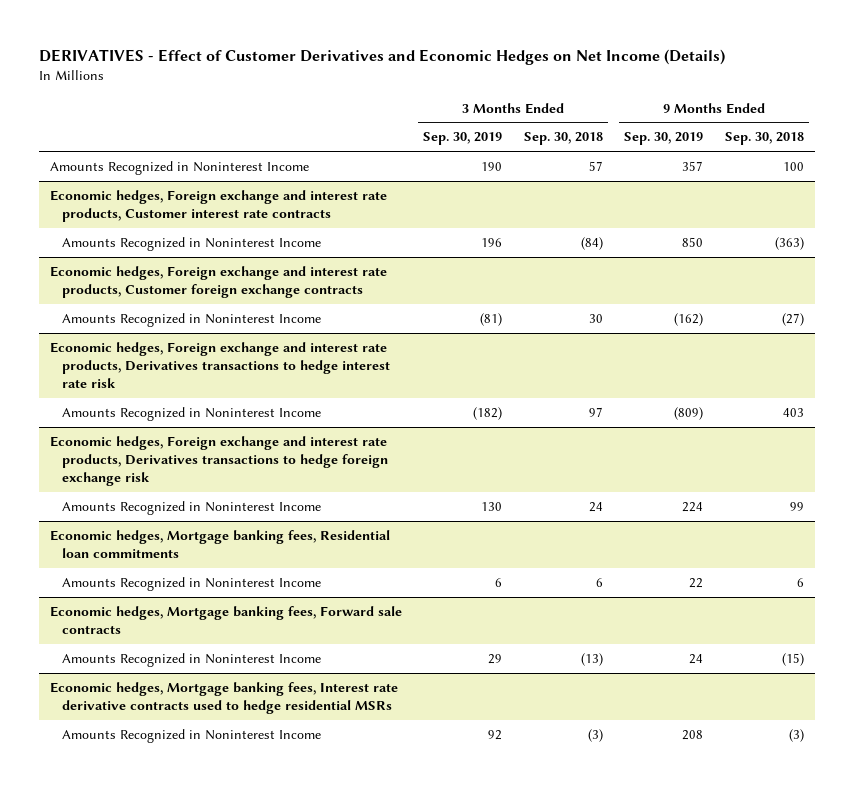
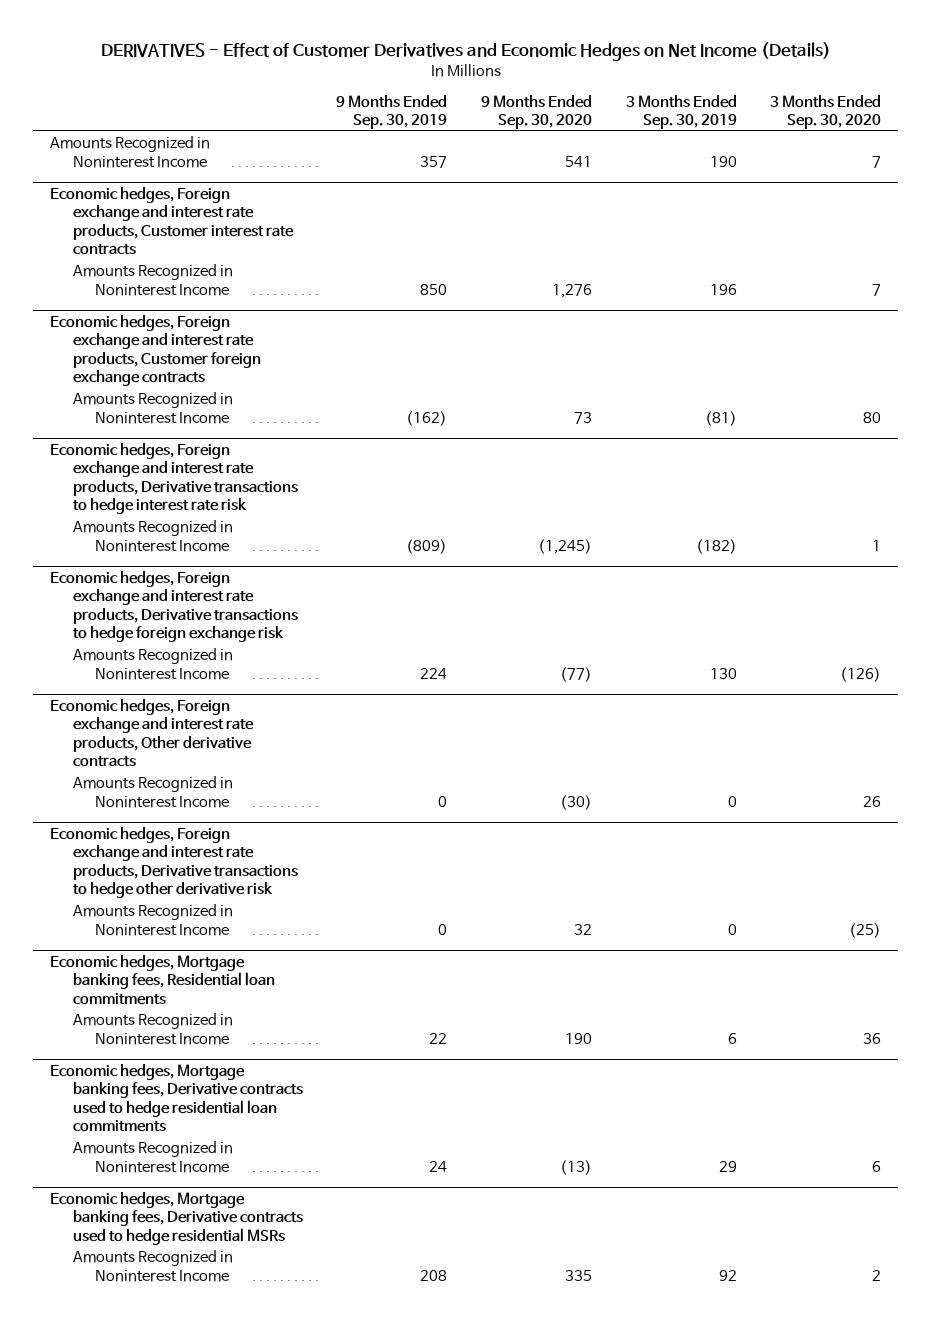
- | 3 Months Ended Sep. 30, 2019 | 3 Months Ended Sep. 30, 2018 | 9 Months Ended Sep. 30, 2019 | 9 Months Ended Sep. 30, 2018
+ | 9 Months Ended Sep. 30, 2019 | 9 Months Ended Sep. 30, 2020 | 3 Months Ended Sep. 30, 2019 | 3 Months Ended Sep. 30, 2020
- Economic hedges, Foreign exchange and interest rate products, Derivatives transactions to hedge interest rate risk
+ Economic hedges, Foreign exchange and interest rate products, Derivative transactions to hedge interest rate risk
- Economic hedges, Foreign exchange and interest rate products, Derivatives transactions to hedge foreign exchange risk
+ Economic hedges, Foreign exchange and interest rate products, Derivative transactions to hedge foreign exchange risk
+ Economic hedges, Foreign exchange and interest rate products, Other derivative contracts
+ Amounts Recognized in Noninterest Income | 0 | (30) | 0 | 26
+ Economic hedges, Foreign exchange and interest rate products, Derivative transactions to hedge other derivative risk
+ Amounts Recognized in Noninterest Income | 0 | 32 | 0 | (25)
- Economic hedges, Mortgage banking fees, Forward sale contracts
+ Economic hedges, Mortgage banking fees, Derivative contracts used to hedge residential loan commitments
- Economic hedges, Mortgage banking fees, Interest rate derivative contracts used to hedge residential MSRs
+ Economic hedges, Mortgage banking fees, Derivative contracts used to hedge residential MSRs

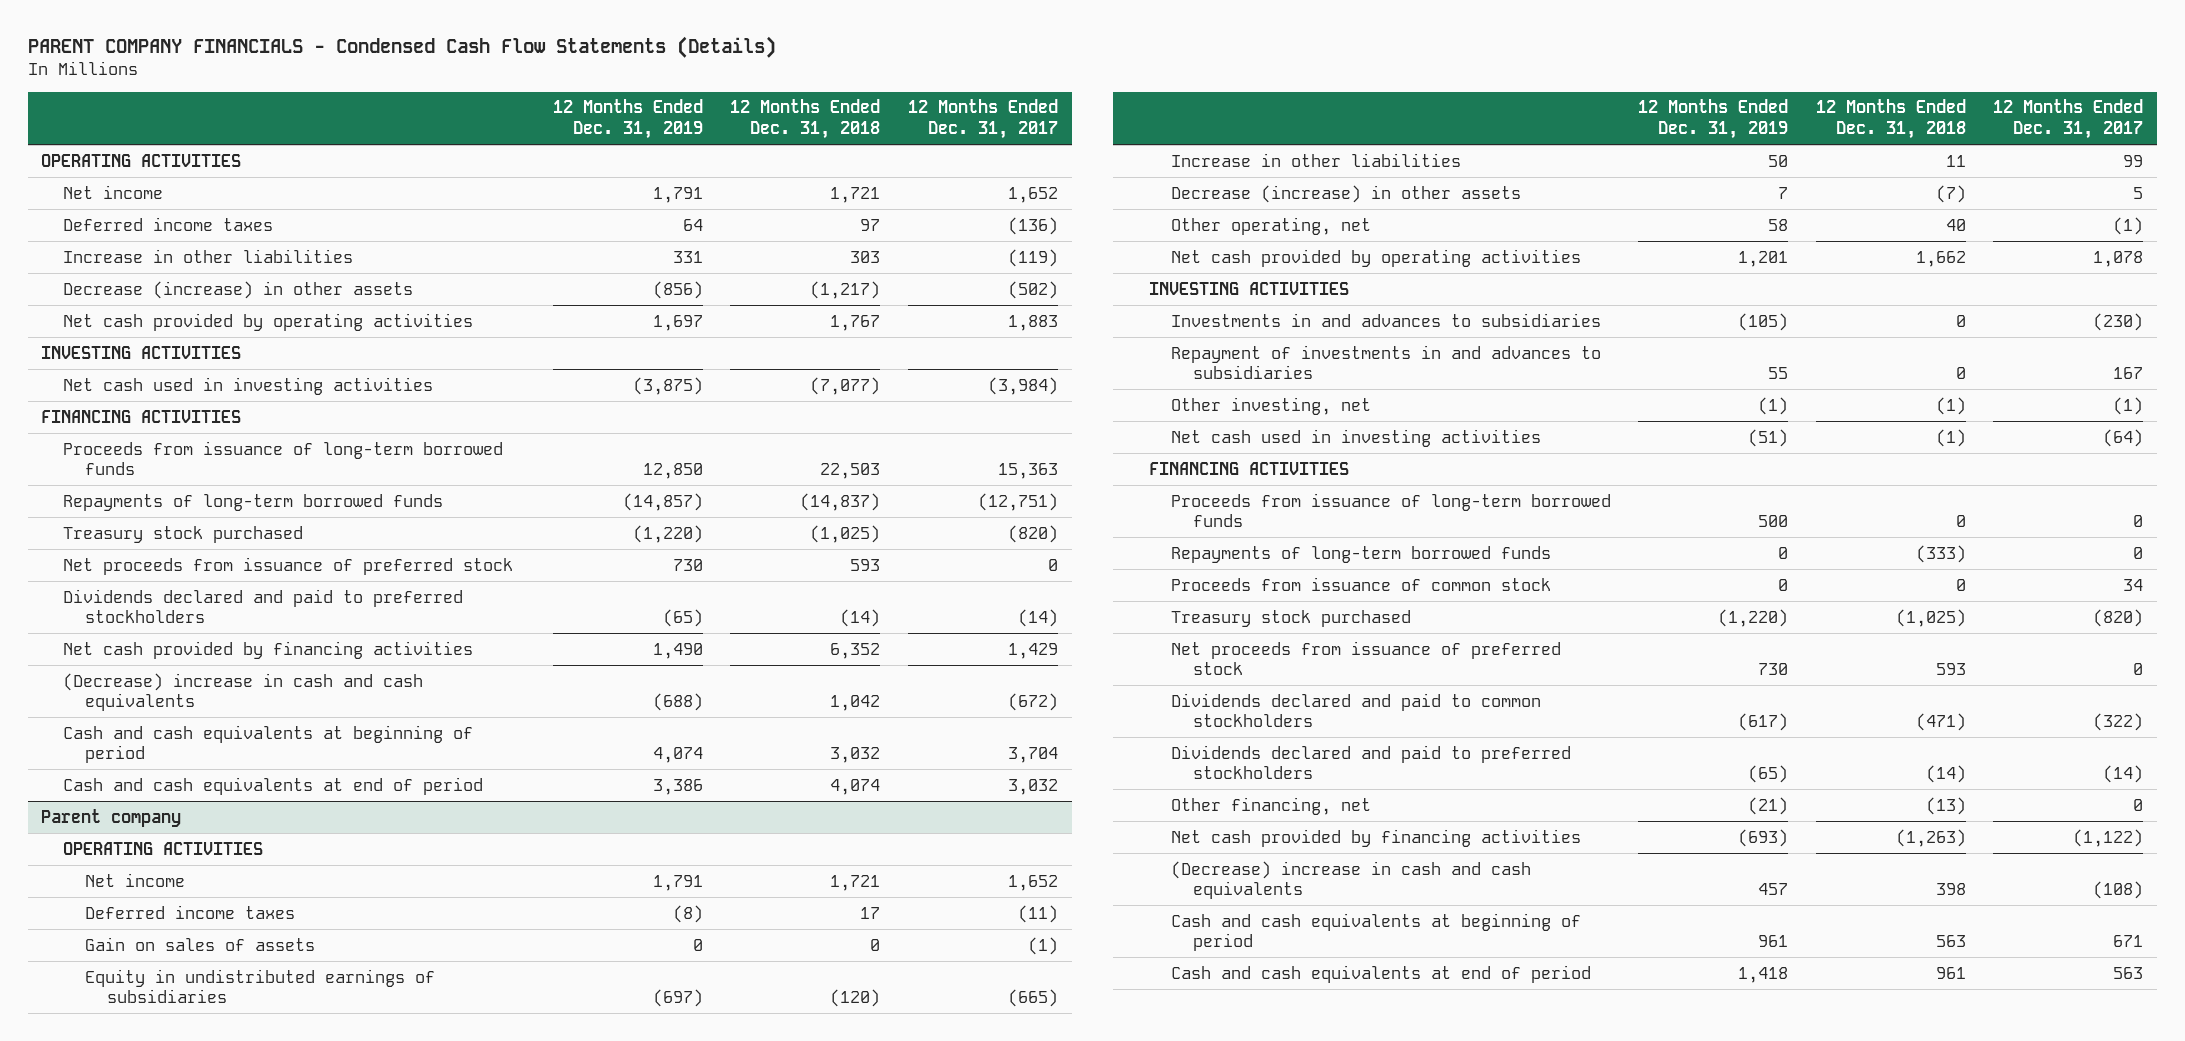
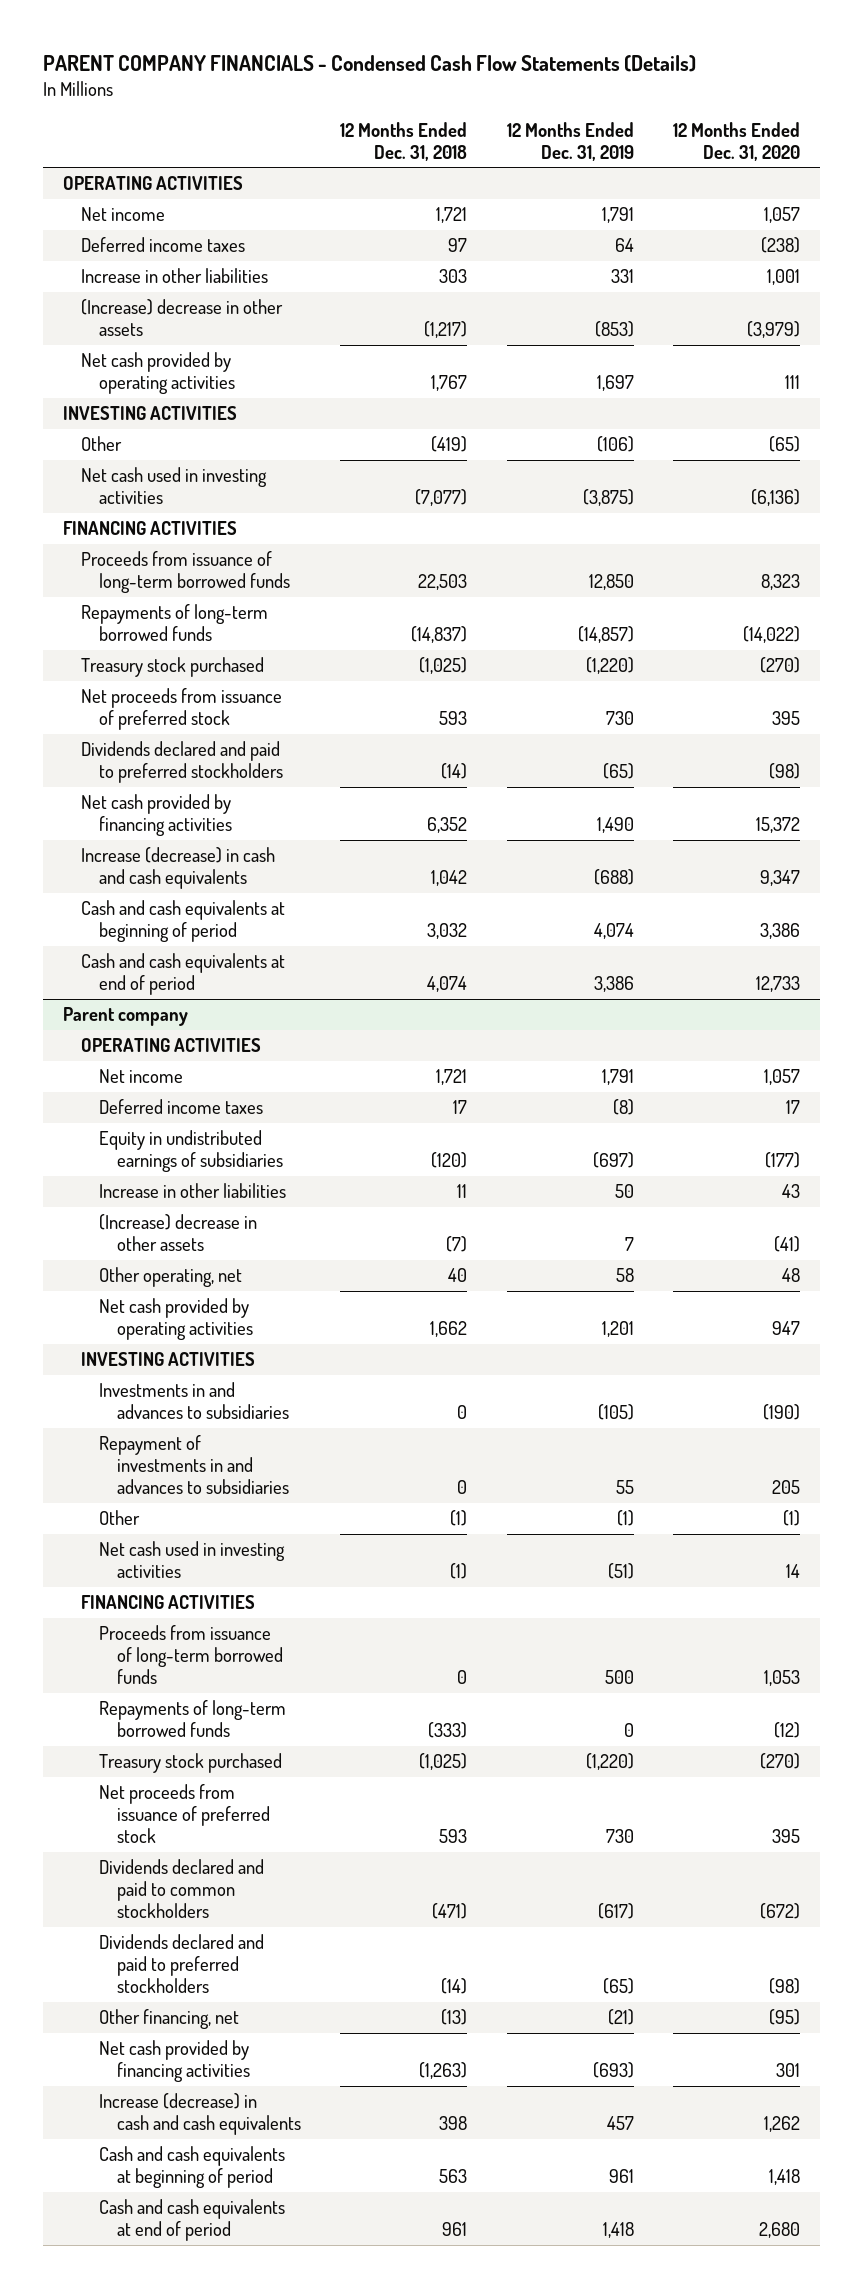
- | 12 Months Ended Dec. 31, 2019 | 12 Months Ended Dec. 31, 2018 | 12 Months Ended Dec. 31, 2017
+ | 12 Months Ended Dec. 31, 2018 | 12 Months Ended Dec. 31, 2019 | 12 Months Ended Dec. 31, 2020
- Decrease (increase) in other assets | (856) | (1,217) | (502)
+ (Increase) decrease in other assets | (1,217) | (853) | (3,979)
+ Other | (419) | (106) | (65)
- (Decrease) increase in cash and cash equivalents | (688) | 1,042 | (672)
+ Increase (decrease) in cash and cash equivalents | 1,042 | (688) | 9,347
@ Parent company
- Gain on sales of assets | 0 | 0 | (1)
- Decrease (increase) in other assets | 7 | (7) | 5
+ (Increase) decrease in other assets | (7) | 7 | (41)
- Other investing, net | (1) | (1) | (1)
+ Other | (1) | (1) | (1)
- Proceeds from issuance of common stock | 0 | 0 | 34
- (Decrease) increase in cash and cash equivalents | 457 | 398 | (108)
+ Increase (decrease) in cash and cash equivalents | 398 | 457 | 1,262

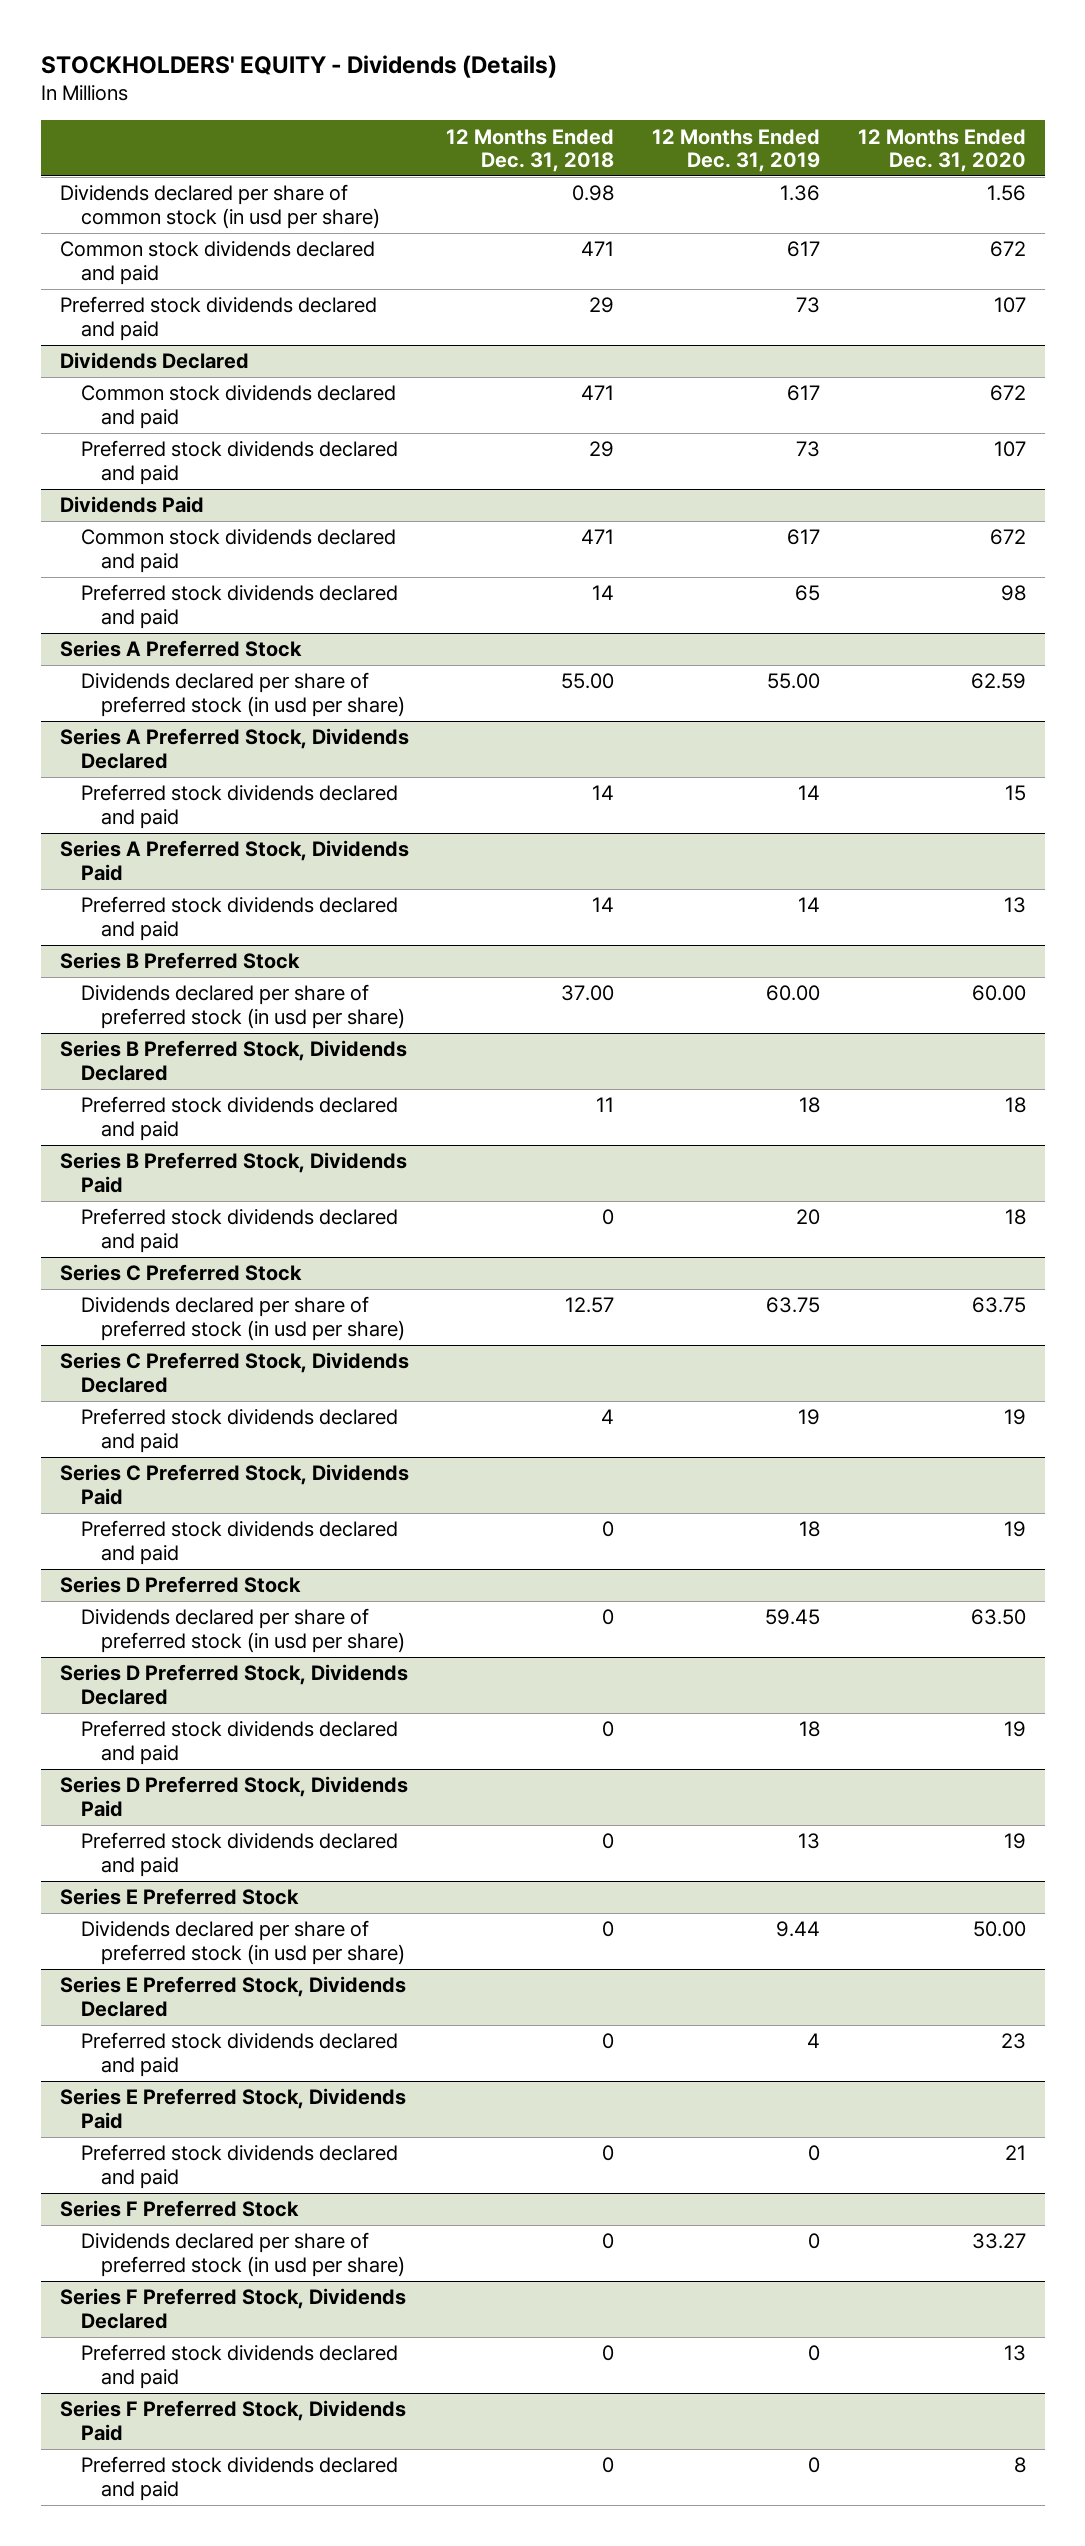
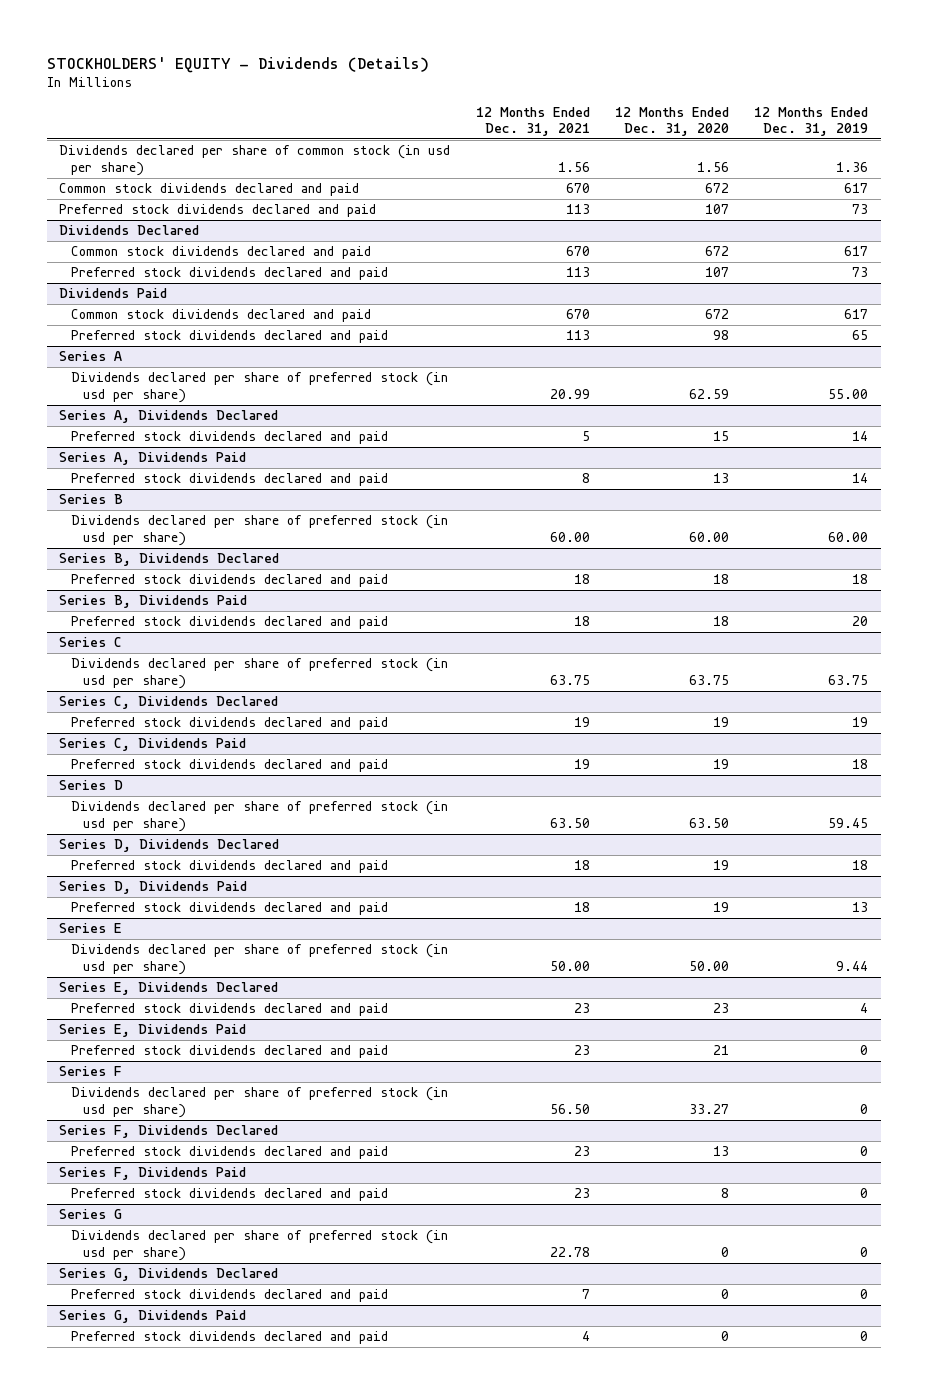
- | 12 Months Ended Dec. 31, 2018 | 12 Months Ended Dec. 31, 2019 | 12 Months Ended Dec. 31, 2020
+ | 12 Months Ended Dec. 31, 2021 | 12 Months Ended Dec. 31, 2020 | 12 Months Ended Dec. 31, 2019
- Series A Preferred Stock
+ Series A
- Series A Preferred Stock, Dividends Declared
+ Series A, Dividends Declared
- Series A Preferred Stock, Dividends Paid
+ Series A, Dividends Paid
- Series B Preferred Stock
+ Series B
- Series B Preferred Stock, Dividends Declared
+ Series B, Dividends Declared
- Series B Preferred Stock, Dividends Paid
+ Series B, Dividends Paid
- Series C Preferred Stock
+ Series C
- Series C Preferred Stock, Dividends Declared
+ Series C, Dividends Declared
- Series C Preferred Stock, Dividends Paid
+ Series C, Dividends Paid
- Series D Preferred Stock
+ Series D
- Series D Preferred Stock, Dividends Declared
+ Series D, Dividends Declared
- Series D Preferred Stock, Dividends Paid
+ Series D, Dividends Paid
- Series E Preferred Stock
+ Series E
- Series E Preferred Stock, Dividends Declared
+ Series E, Dividends Declared
- Series E Preferred Stock, Dividends Paid
+ Series E, Dividends Paid
- Series F Preferred Stock
+ Series F
- Series F Preferred Stock, Dividends Declared
+ Series F, Dividends Declared
- Series F Preferred Stock, Dividends Paid
+ Series F, Dividends Paid
+ Series G
+ Dividends declared per share of preferred stock (in usd per share) | 22.78 | 0 | 0
+ Series G, Dividends Declared
+ Preferred stock dividends declared and paid | 7 | 0 | 0
+ Series G, Dividends Paid
+ Preferred stock dividends declared and paid | 4 | 0 | 0

